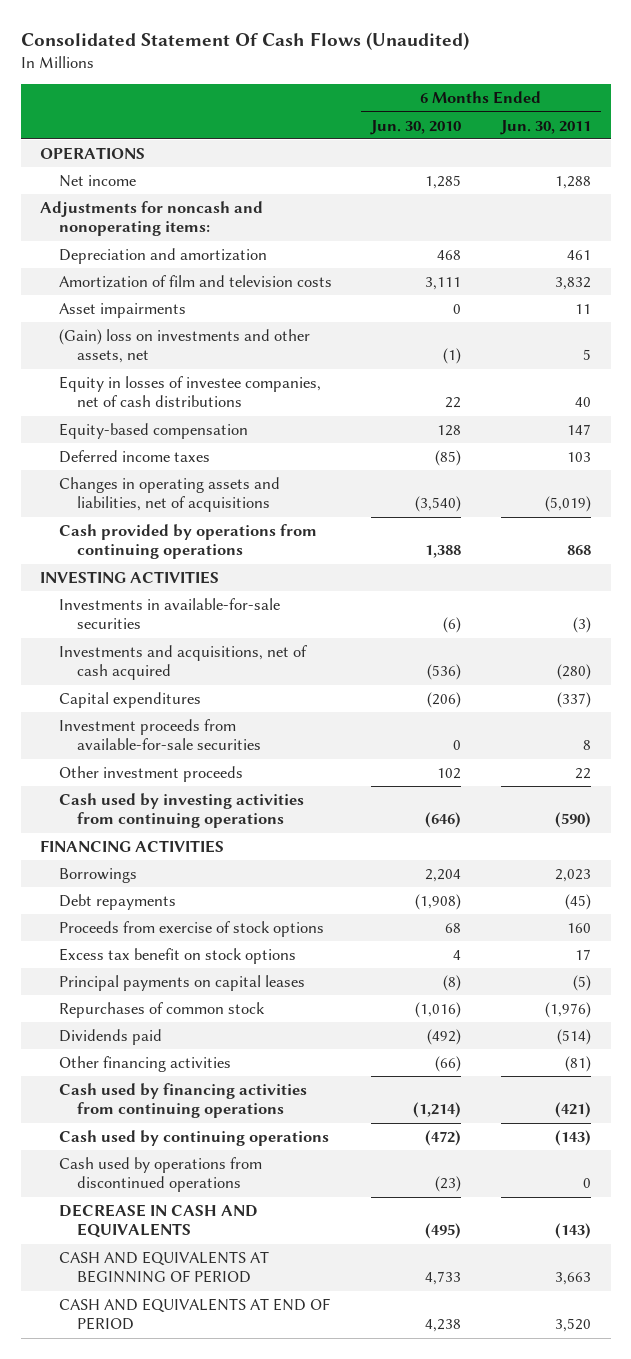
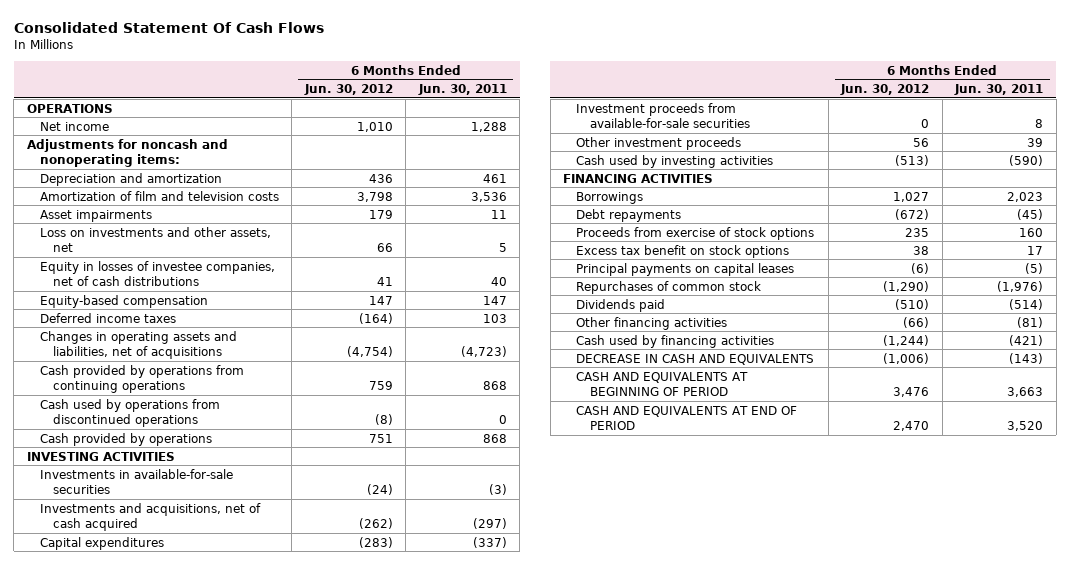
- Consolidated Statement Of Cash Flows (Unaudited)
+ Consolidated Statement Of Cash Flows
- | 6 Months Ended Jun. 30, 2010 | 6 Months Ended Jun. 30, 2011
+ | 6 Months Ended Jun. 30, 2012 | 6 Months Ended Jun. 30, 2011
- Amortization of film and television costs | 3,111 | 3,832
+ Amortization of film and television costs | 3,798 | 3,536
- (Gain) loss on investments and other assets, net | (1) | 5
+ Loss on investments and other assets, net | 66 | 5
- Changes in operating assets and liabilities, net of acquisitions | (3,540) | (5,019)
+ Changes in operating assets and liabilities, net of acquisitions | (4,754) | (4,723)
moved up: Cash used by operations from discontinued operations | (8) | 0
+ Cash provided by operations | 751 | 868
- Investments and acquisitions, net of cash acquired | (536) | (280)
+ Investments and acquisitions, net of cash acquired | (262) | (297)
- Other investment proceeds | 102 | 22
- Cash used by investing activities from continuing operations | (646) | (590)
+ Other investment proceeds | 56 | 39
+ Cash used by investing activities | (513) | (590)
- Cash used by financing activities from continuing operations | (1,214) | (421)
- Cash used by continuing operations | (472) | (143)
+ Cash used by financing activities | (1,244) | (421)

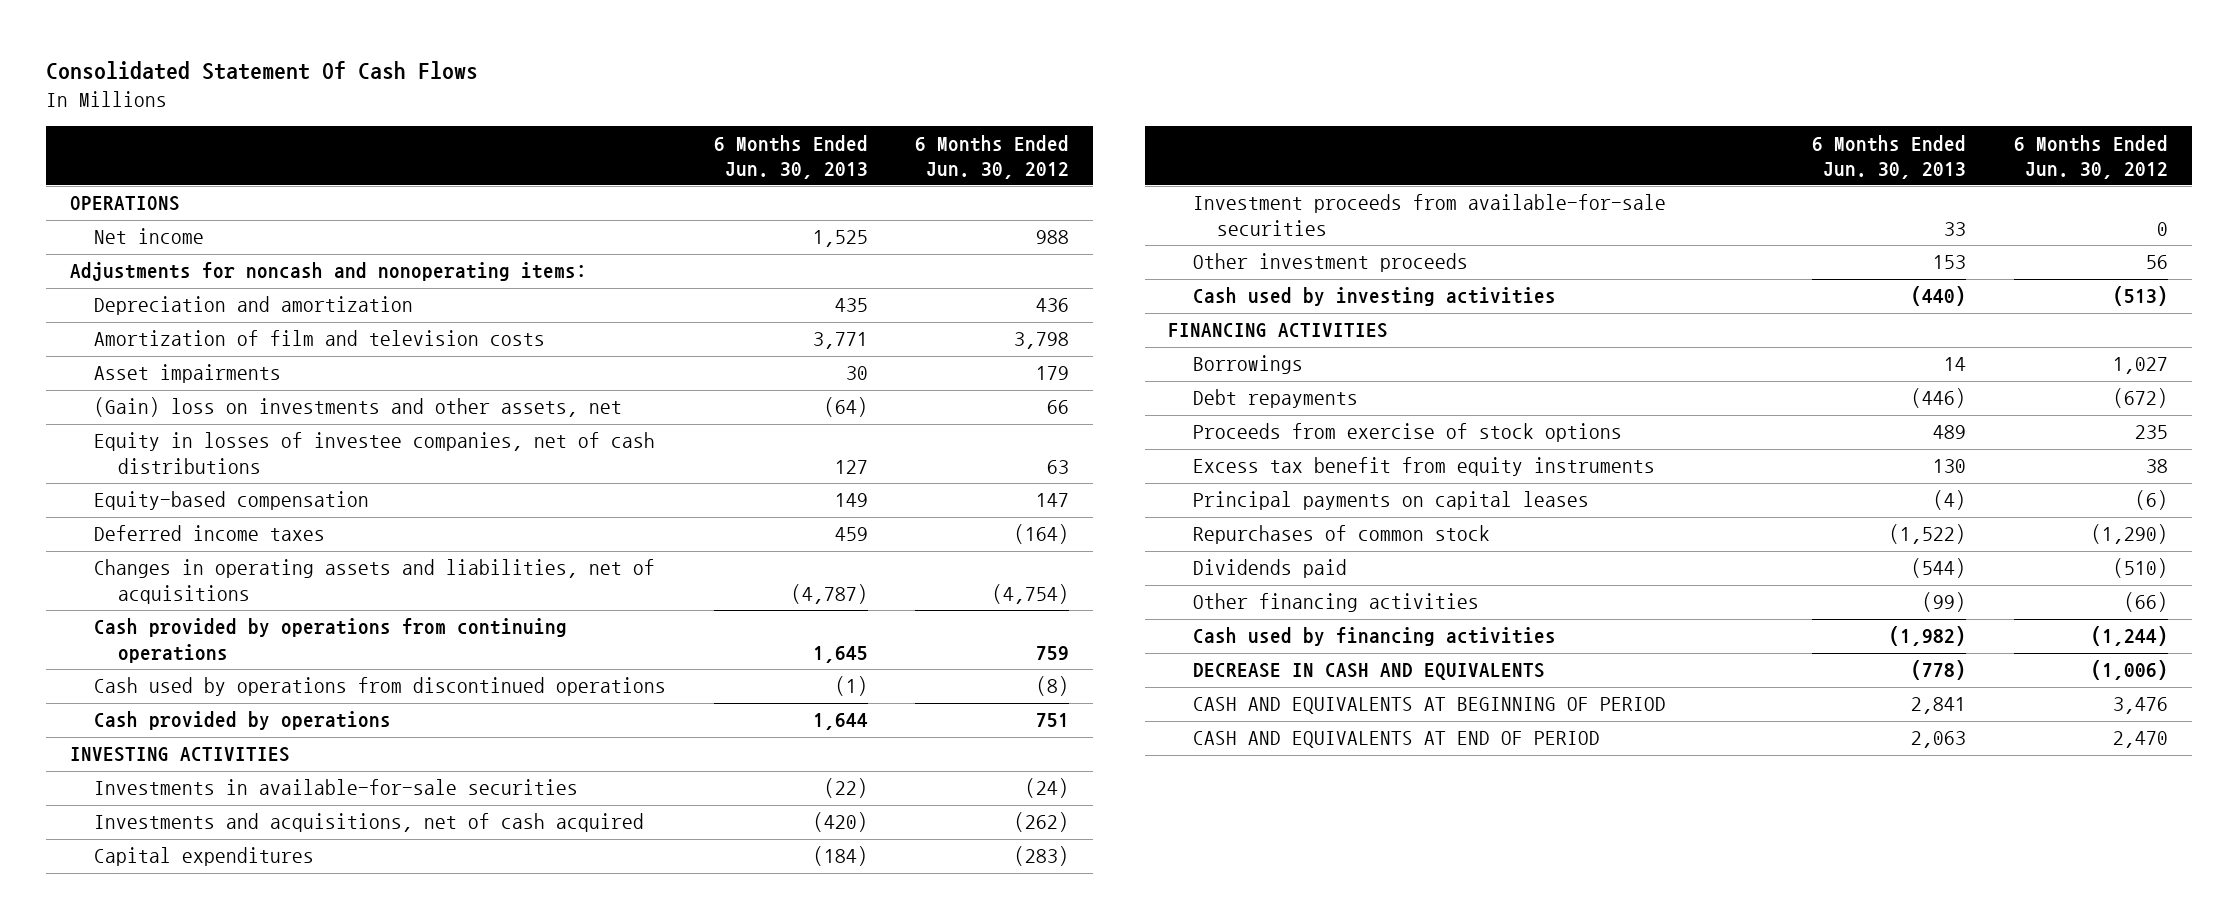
- | 6 Months Ended Jun. 30, 2012 | 6 Months Ended Jun. 30, 2011
+ | 6 Months Ended Jun. 30, 2013 | 6 Months Ended Jun. 30, 2012
- Net income | 1,010 | 1,288
+ Net income | 1,525 | 988
- Loss on investments and other assets, net | 66 | 5
- Equity in losses of investee companies, net of cash distributions | 41 | 40
+ (Gain) loss on investments and other assets, net | (64) | 66
+ Equity in losses of investee companies, net of cash distributions | 127 | 63
- Excess tax benefit on stock options | 38 | 17
+ Excess tax benefit from equity instruments | 130 | 38

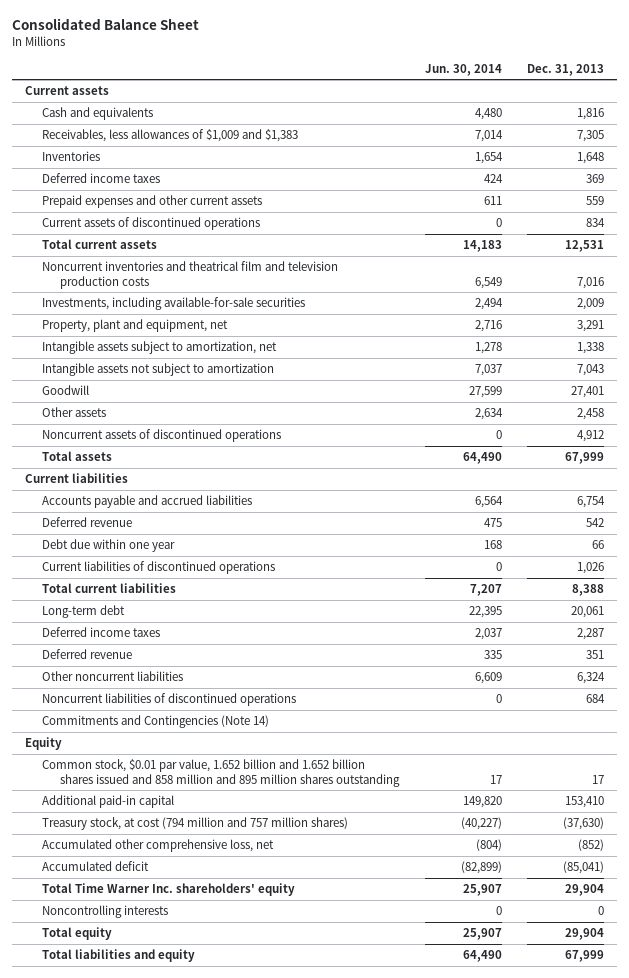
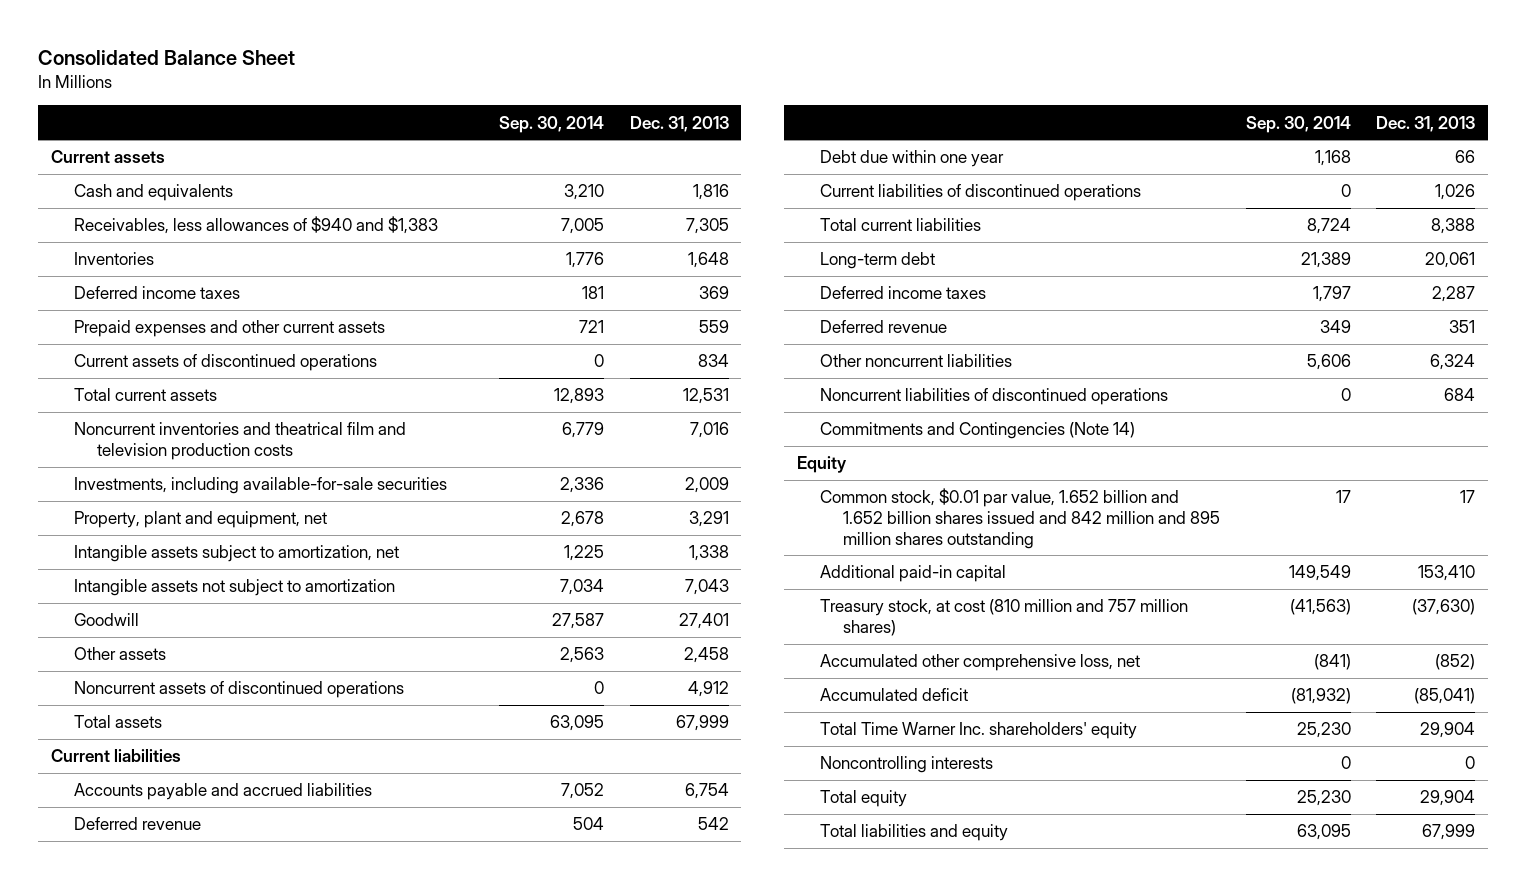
- | Jun. 30, 2014 | Dec. 31, 2013
+ | Sep. 30, 2014 | Dec. 31, 2013
- Receivables, less allowances of $1,009 and $1,383 | 7,014 | 7,305
+ Receivables, less allowances of $940 and $1,383 | 7,005 | 7,305
- Common stock, $0.01 par value, 1.652 billion and 1.652 billion shares issued and 858 million and 895 million shares outstanding | 17 | 17
+ Common stock, $0.01 par value, 1.652 billion and 1.652 billion shares issued and 842 million and 895 million shares outstanding | 17 | 17
- Treasury stock, at cost (794 million and 757 million shares) | (40,227) | (37,630)
+ Treasury stock, at cost (810 million and 757 million shares) | (41,563) | (37,630)

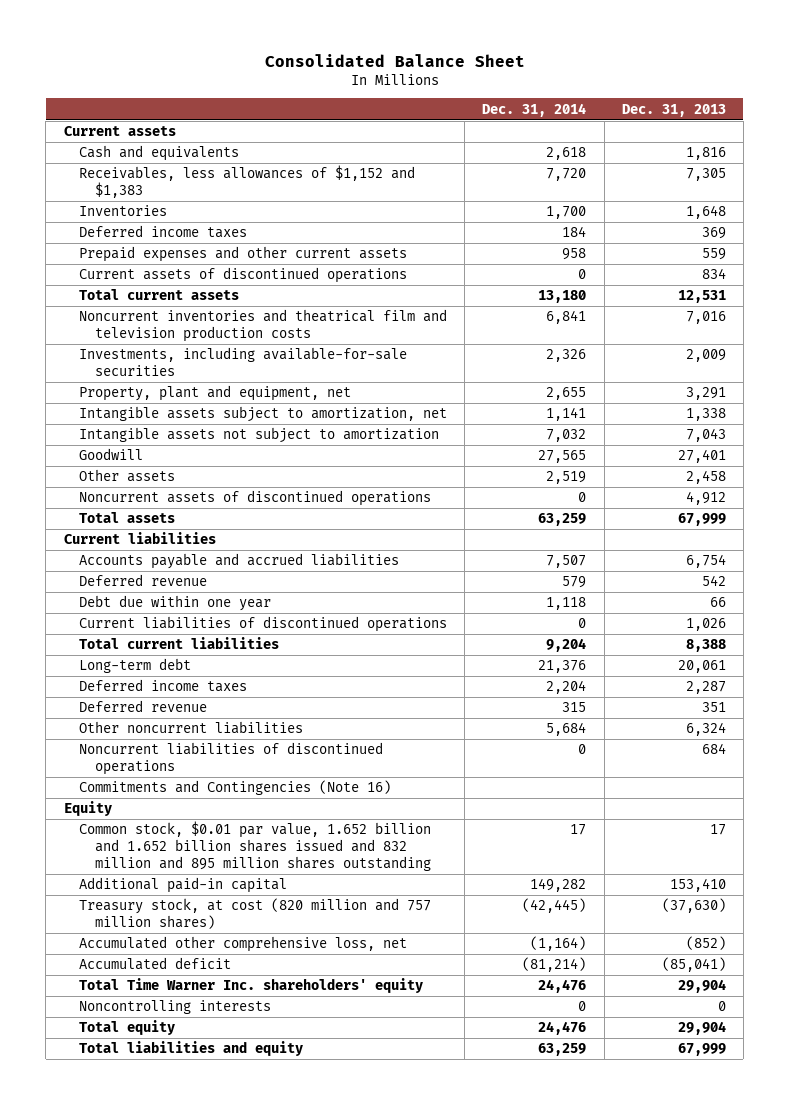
- | Sep. 30, 2014 | Dec. 31, 2013
+ | Dec. 31, 2014 | Dec. 31, 2013
- Receivables, less allowances of $940 and $1,383 | 7,005 | 7,305
+ Receivables, less allowances of $1,152 and $1,383 | 7,720 | 7,305
- Commitments and Contingencies (Note 14)
+ Commitments and Contingencies (Note 16)
- Common stock, $0.01 par value, 1.652 billion and 1.652 billion shares issued and 842 million and 895 million shares outstanding | 17 | 17
+ Common stock, $0.01 par value, 1.652 billion and 1.652 billion shares issued and 832 million and 895 million shares outstanding | 17 | 17
- Treasury stock, at cost (810 million and 757 million shares) | (41,563) | (37,630)
+ Treasury stock, at cost (820 million and 757 million shares) | (42,445) | (37,630)

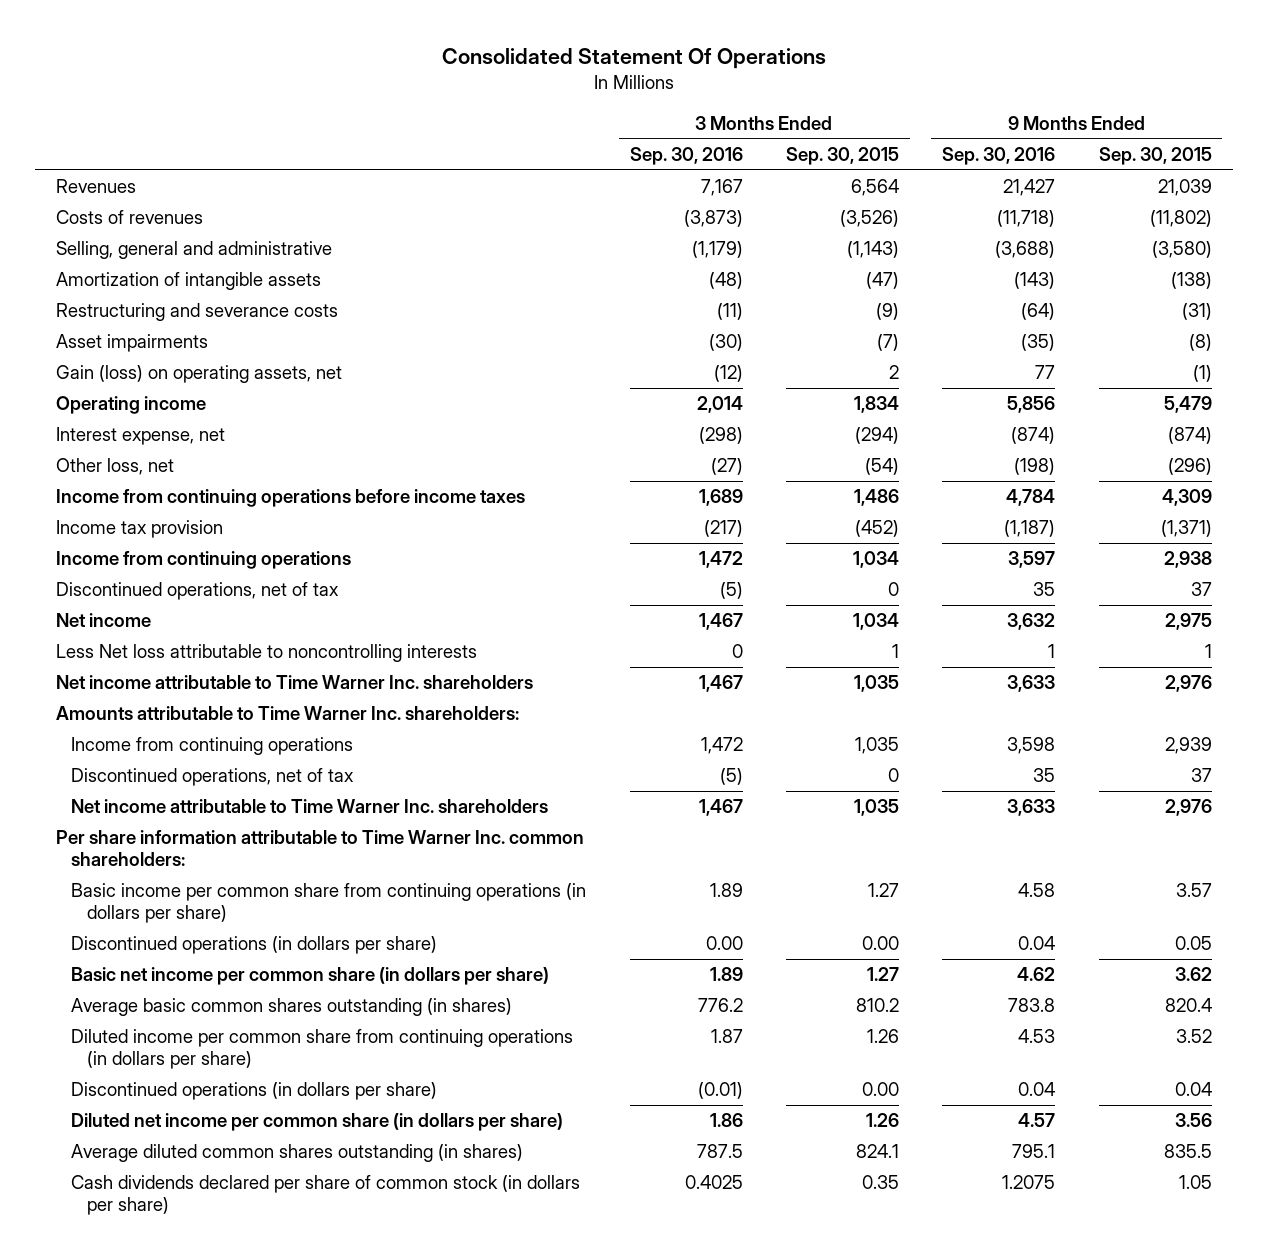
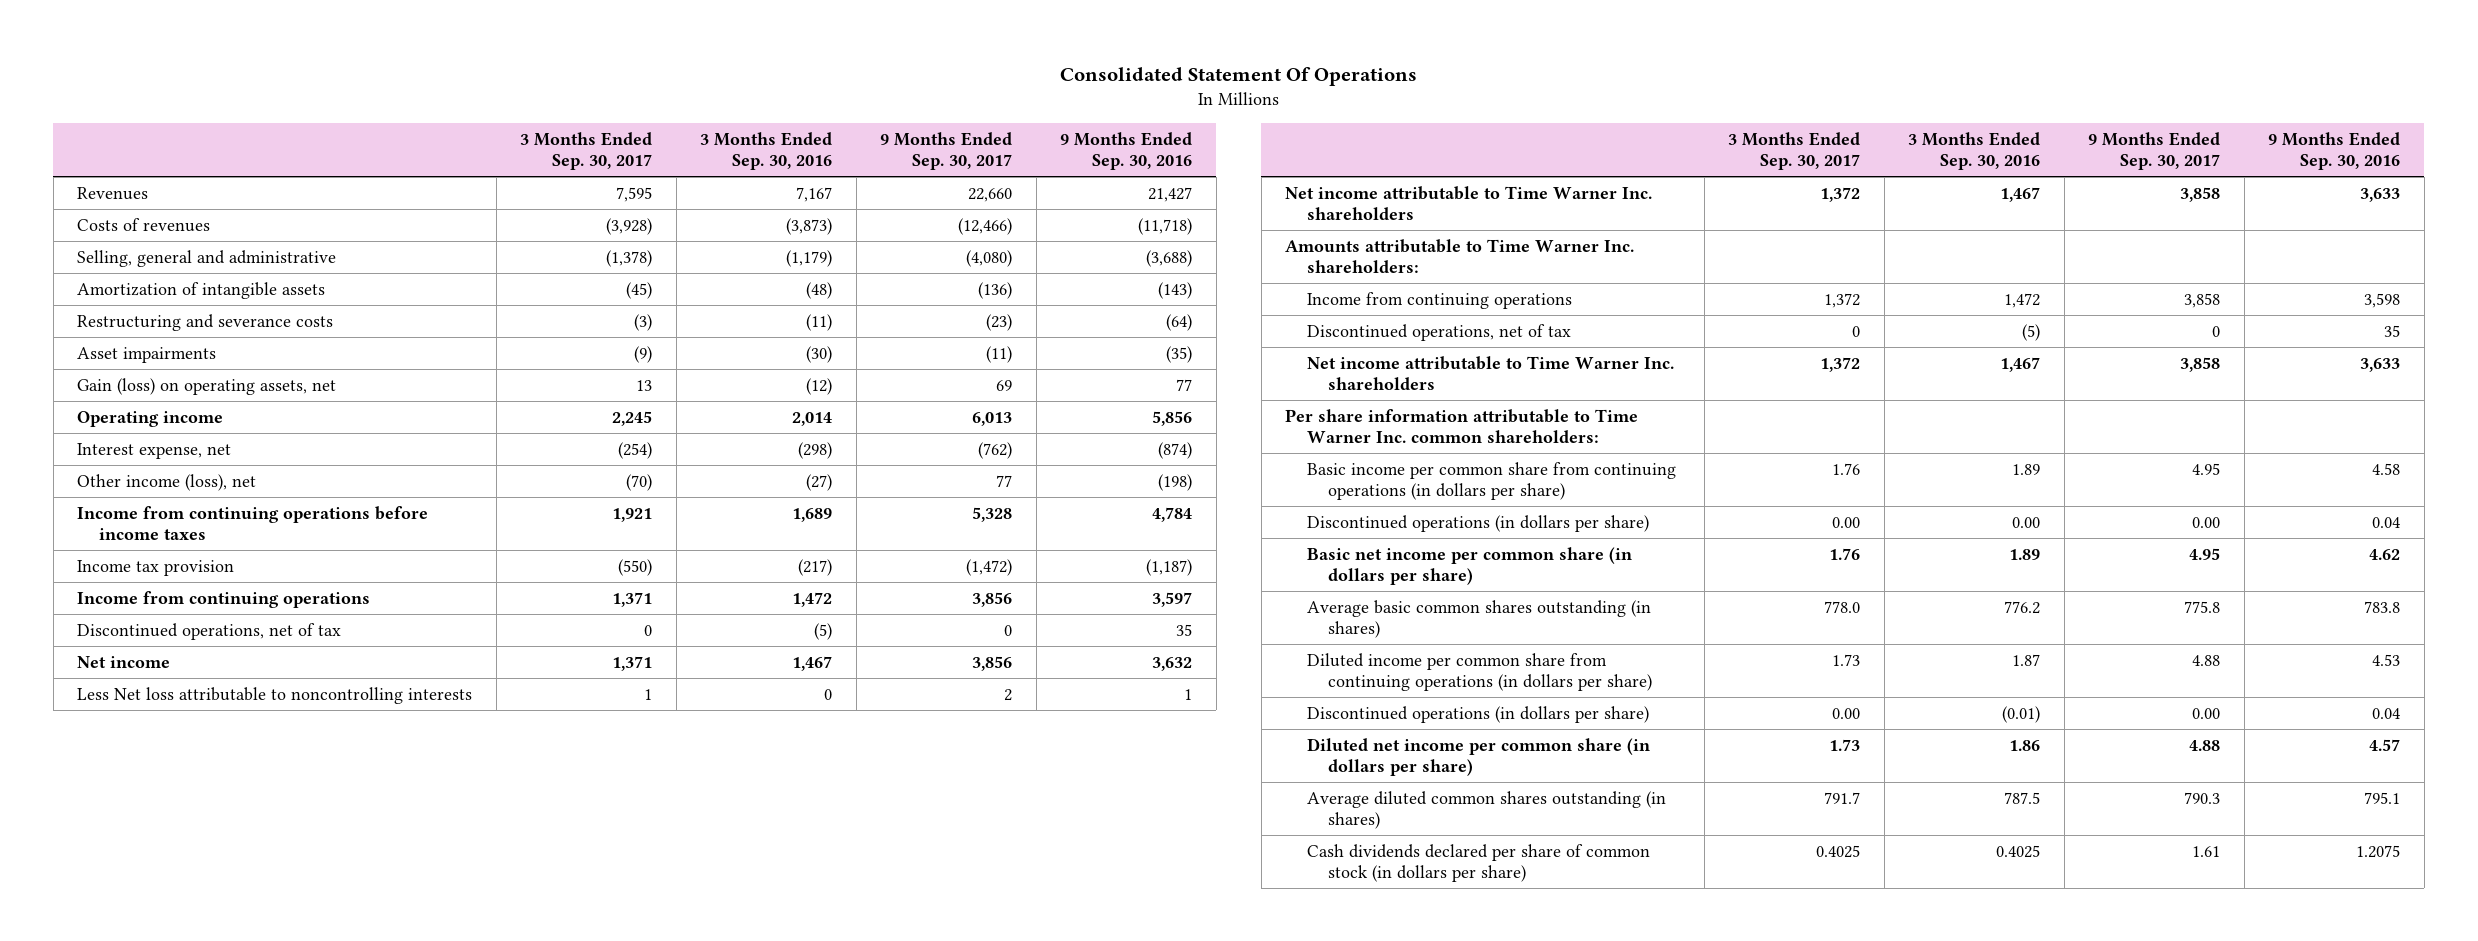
- | 3 Months Ended Sep. 30, 2016 | 3 Months Ended Sep. 30, 2015 | 9 Months Ended Sep. 30, 2016 | 9 Months Ended Sep. 30, 2015
+ | 3 Months Ended Sep. 30, 2017 | 3 Months Ended Sep. 30, 2016 | 9 Months Ended Sep. 30, 2017 | 9 Months Ended Sep. 30, 2016
- Other loss, net | (27) | (54) | (198) | (296)
+ Other income (loss), net | (70) | (27) | 77 | (198)

